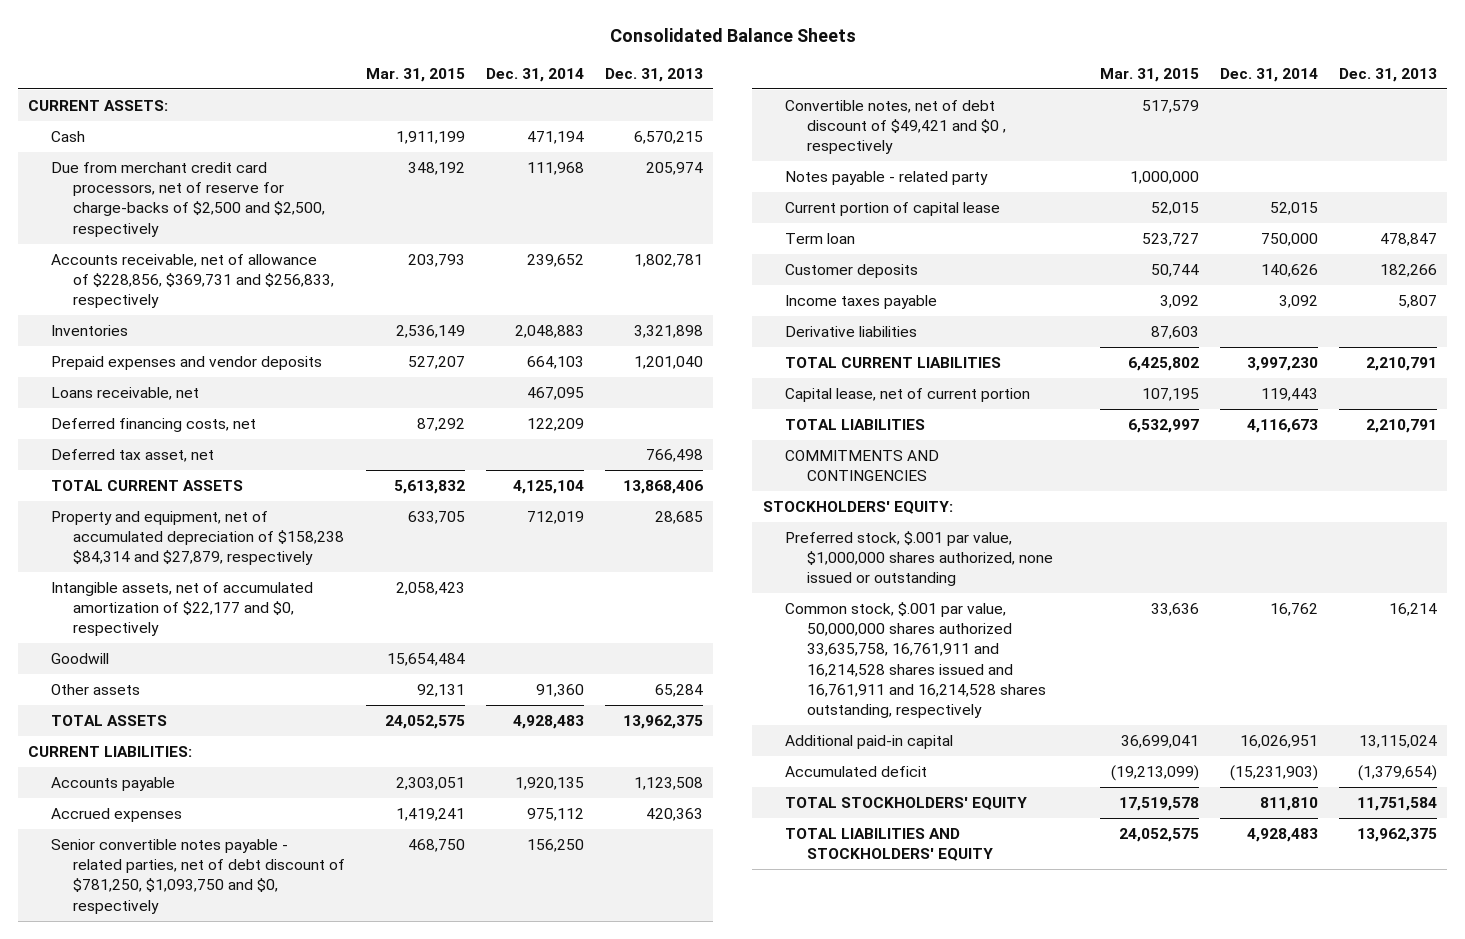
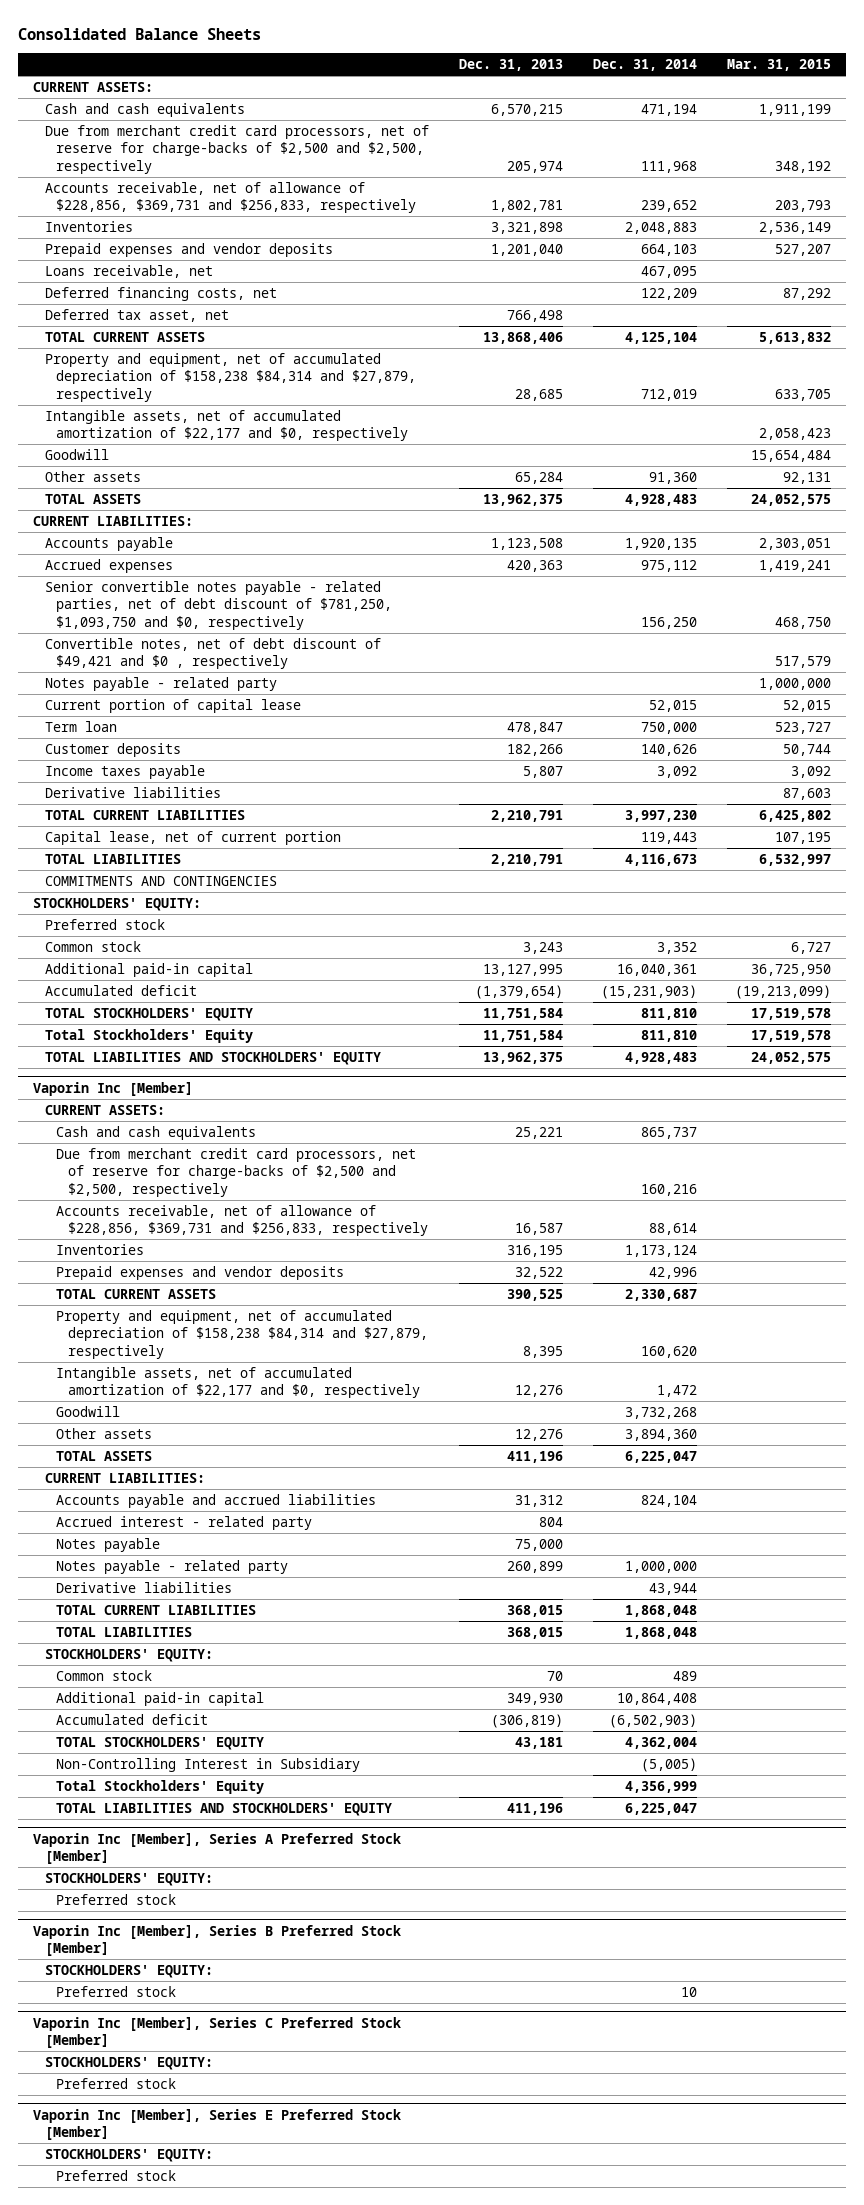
- | Mar. 31, 2015 | Dec. 31, 2014 | Dec. 31, 2013
+ | Dec. 31, 2013 | Dec. 31, 2014 | Mar. 31, 2015
- Cash | 1,911,199 | 471,194 | 6,570,215
+ Cash and cash equivalents | 6,570,215 | 471,194 | 1,911,199
- Preferred stock, $.001 par value, $1,000,000 shares authorized, none issued or outstanding
- Common stock, $.001 par value, 50,000,000 shares authorized 33,635,758, 16,761,911 and 16,214,528 shares issued and 16,761,911 and 16,214,528 shares outstanding, respectively | 33,636 | 16,762 | 16,214
- Additional paid-in capital | 36,699,041 | 16,026,951 | 13,115,024
+ Preferred stock
+ Common stock | 3,243 | 3,352 | 6,727
+ Additional paid-in capital | 13,127,995 | 16,040,361 | 36,725,950
+ Total Stockholders' Equity | 11,751,584 | 811,810 | 17,519,578
+ Vaporin Inc [Member]
+ CURRENT ASSETS:
+ Cash and cash equivalents | 25,221 | 865,737 |
+ Due from merchant credit card processors, net of reserve for charge-backs of $2,500 and $2,500, respectively | | 160,216 |
+ Accounts receivable, net of allowance of $228,856, $369,731 and $256,833, respectively | 16,587 | 88,614 |
+ Inventories | 316,195 | 1,173,124 |
+ Prepaid expenses and vendor deposits | 32,522 | 42,996 |
+ TOTAL CURRENT ASSETS | 390,525 | 2,330,687 |
+ Property and equipment, net of accumulated depreciation of $158,238 $84,314 and $27,879, respectively | 8,395 | 160,620 |
+ Intangible assets, net of accumulated amortization of $22,177 and $0, respectively | 12,276 | 1,472 |
+ Goodwill | | 3,732,268 |
+ Other assets | 12,276 | 3,894,360 |
+ TOTAL ASSETS | 411,196 | 6,225,047 |
+ CURRENT LIABILITIES:
+ Accounts payable and accrued liabilities | 31,312 | 824,104 |
+ Accrued interest - related party | 804 | |
+ Notes payable | 75,000 | |
+ Notes payable - related party | 260,899 | 1,000,000 |
+ Derivative liabilities | | 43,944 |
+ TOTAL CURRENT LIABILITIES | 368,015 | 1,868,048 |
+ TOTAL LIABILITIES | 368,015 | 1,868,048 |
+ STOCKHOLDERS' EQUITY:
+ Common stock | 70 | 489 |
+ Additional paid-in capital | 349,930 | 10,864,408 |
+ Accumulated deficit | (306,819) | (6,502,903) |
+ TOTAL STOCKHOLDERS' EQUITY | 43,181 | 4,362,004 |
+ Non-Controlling Interest in Subsidiary | | (5,005) |
+ Total Stockholders' Equity | | 4,356,999 |
+ TOTAL LIABILITIES AND STOCKHOLDERS' EQUITY | 411,196 | 6,225,047 |
+ Vaporin Inc [Member], Series A Preferred Stock [Member]
+ STOCKHOLDERS' EQUITY:
+ Preferred stock
+ Vaporin Inc [Member], Series B Preferred Stock [Member]
+ STOCKHOLDERS' EQUITY:
+ Preferred stock | | 10 |
+ Vaporin Inc [Member], Series C Preferred Stock [Member]
+ STOCKHOLDERS' EQUITY:
+ Preferred stock
+ Vaporin Inc [Member], Series E Preferred Stock [Member]
+ STOCKHOLDERS' EQUITY:
+ Preferred stock

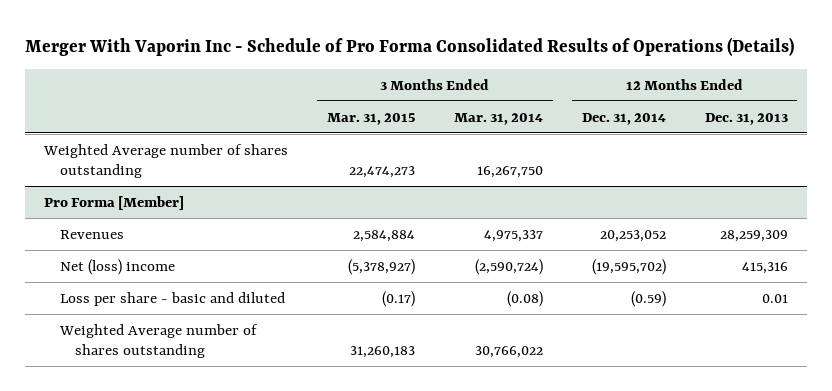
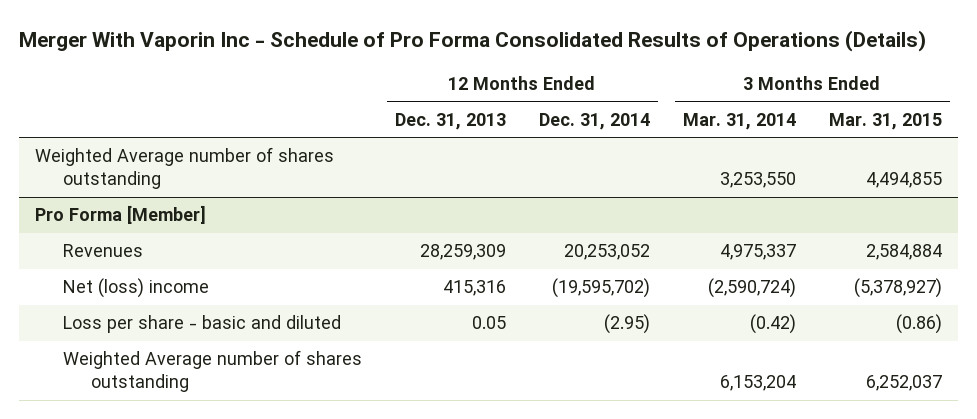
- | 3 Months Ended Mar. 31, 2015 | 3 Months Ended Mar. 31, 2014 | 12 Months Ended Dec. 31, 2014 | 12 Months Ended Dec. 31, 2013
+ | 12 Months Ended Dec. 31, 2013 | 12 Months Ended Dec. 31, 2014 | 3 Months Ended Mar. 31, 2014 | 3 Months Ended Mar. 31, 2015
- Weighted Average number of shares outstanding | 22,474,273 | 16,267,750 | |
+ Weighted Average number of shares outstanding | | | 3,253,550 | 4,494,855
@ Pro Forma [Member]
- Loss per share - basic and diluted | (0.17) | (0.08) | (0.59) | 0.01
- Weighted Average number of shares outstanding | 31,260,183 | 30,766,022 | |
+ Loss per share - basic and diluted | 0.05 | (2.95) | (0.42) | (0.86)
+ Weighted Average number of shares outstanding | | | 6,153,204 | 6,252,037

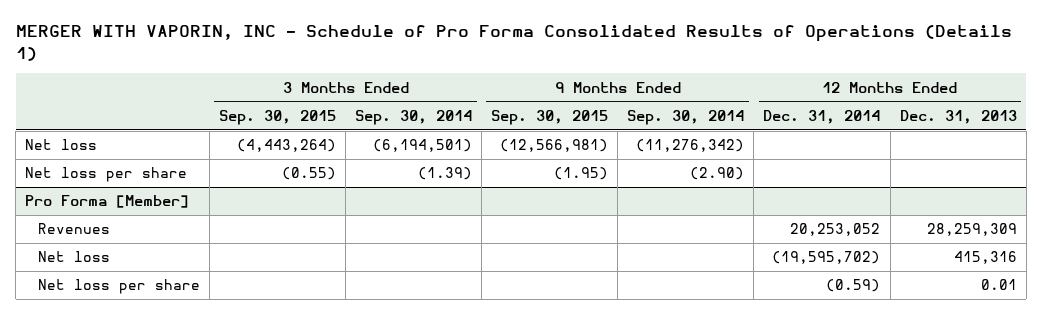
- Merger With Vaporin Inc - Schedule of Pro Forma Consolidated Results of Operations (Details)
+ MERGER WITH VAPORIN, INC - Schedule of Pro Forma Consolidated Results of Operations (Details 1)
- | 12 Months Ended Dec. 31, 2013 | 12 Months Ended Dec. 31, 2014 | 3 Months Ended Mar. 31, 2014 | 3 Months Ended Mar. 31, 2015
+ | 3 Months Ended Sep. 30, 2015 | 3 Months Ended Sep. 30, 2014 | 9 Months Ended Sep. 30, 2015 | 9 Months Ended Sep. 30, 2014 | 12 Months Ended Dec. 31, 2014 | 12 Months Ended Dec. 31, 2013
- Weighted Average number of shares outstanding | | | 3,253,550 | 4,494,855
+ Net loss | (4,443,264) | (6,194,501) | (12,566,981) | (11,276,342) | |
+ Net loss per share | (0.55) | (1.39) | (1.95) | (2.90) | |
@ Pro Forma [Member]
- Net (loss) income | 415,316 | (19,595,702) | (2,590,724) | (5,378,927)
- Loss per share - basic and diluted | 0.05 | (2.95) | (0.42) | (0.86)
- Weighted Average number of shares outstanding | | | 6,153,204 | 6,252,037
+ Net loss | | | | | (19,595,702) | 415,316
+ Net loss per share | | | | | (0.59) | 0.01

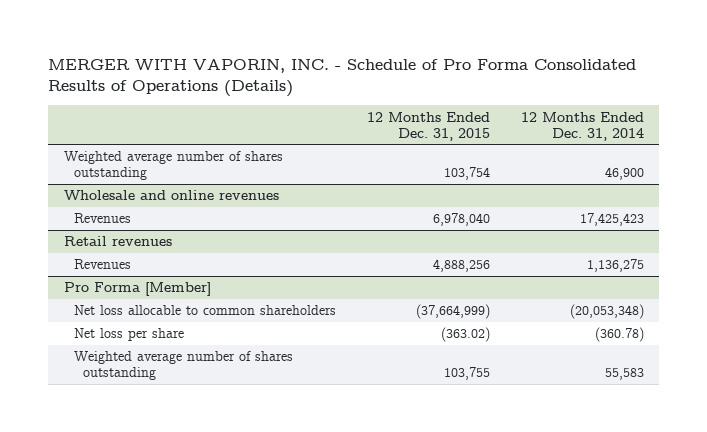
- MERGER WITH VAPORIN, INC - Schedule of Pro Forma Consolidated Results of Operations (Details 1)
+ MERGER WITH VAPORIN, INC. - Schedule of Pro Forma Consolidated Results of Operations (Details)
- | 3 Months Ended Sep. 30, 2015 | 3 Months Ended Sep. 30, 2014 | 9 Months Ended Sep. 30, 2015 | 9 Months Ended Sep. 30, 2014 | 12 Months Ended Dec. 31, 2014 | 12 Months Ended Dec. 31, 2013
+ | 12 Months Ended Dec. 31, 2015 | 12 Months Ended Dec. 31, 2014
- Net loss | (4,443,264) | (6,194,501) | (12,566,981) | (11,276,342) | |
- Net loss per share | (0.55) | (1.39) | (1.95) | (2.90) | |
+ Weighted average number of shares outstanding | 103,754 | 46,900
+ Wholesale and online revenues
+ Revenues | 6,978,040 | 17,425,423
+ Retail revenues
+ Revenues | 4,888,256 | 1,136,275
@ Pro Forma [Member]
- Revenues | | | | | 20,253,052 | 28,259,309
- Net loss | | | | | (19,595,702) | 415,316
- Net loss per share | | | | | (0.59) | 0.01
+ Net loss allocable to common shareholders | (37,664,999) | (20,053,348)
+ Net loss per share | (363.02) | (360.78)
+ Weighted average number of shares outstanding | 103,755 | 55,583

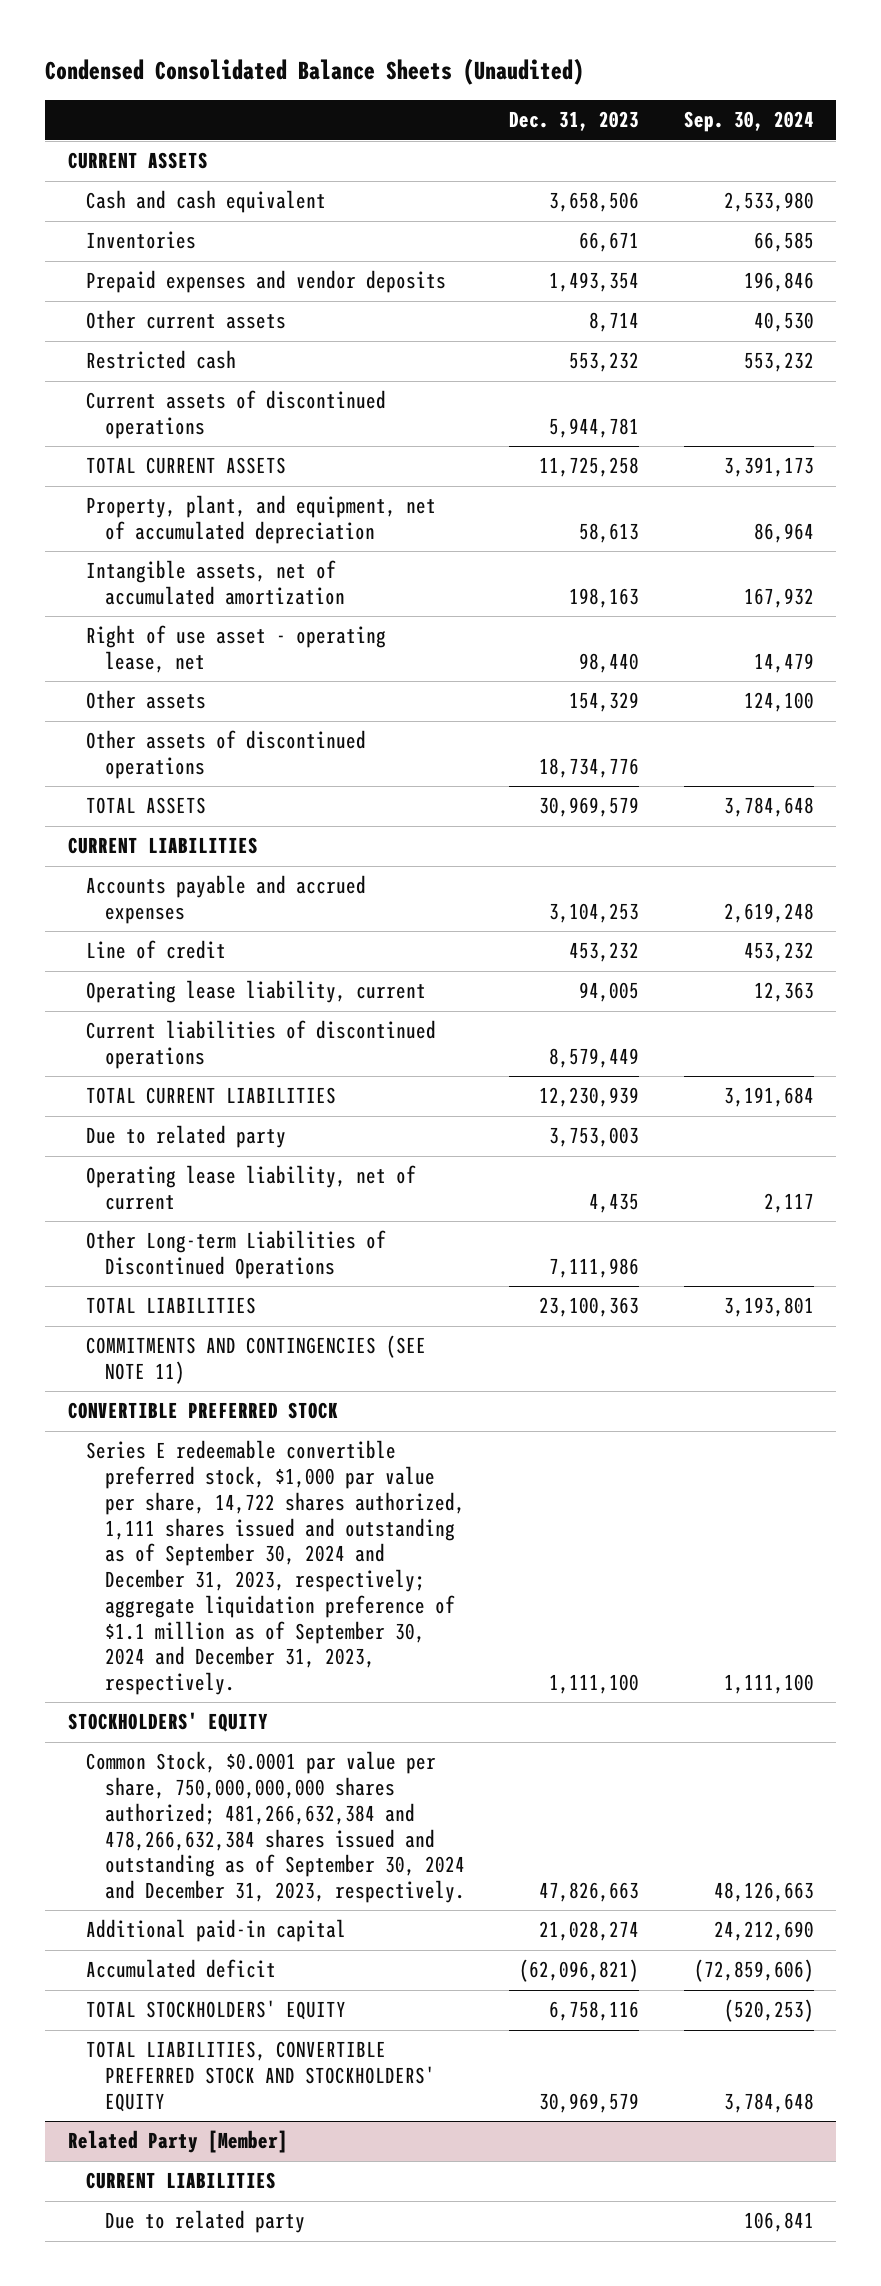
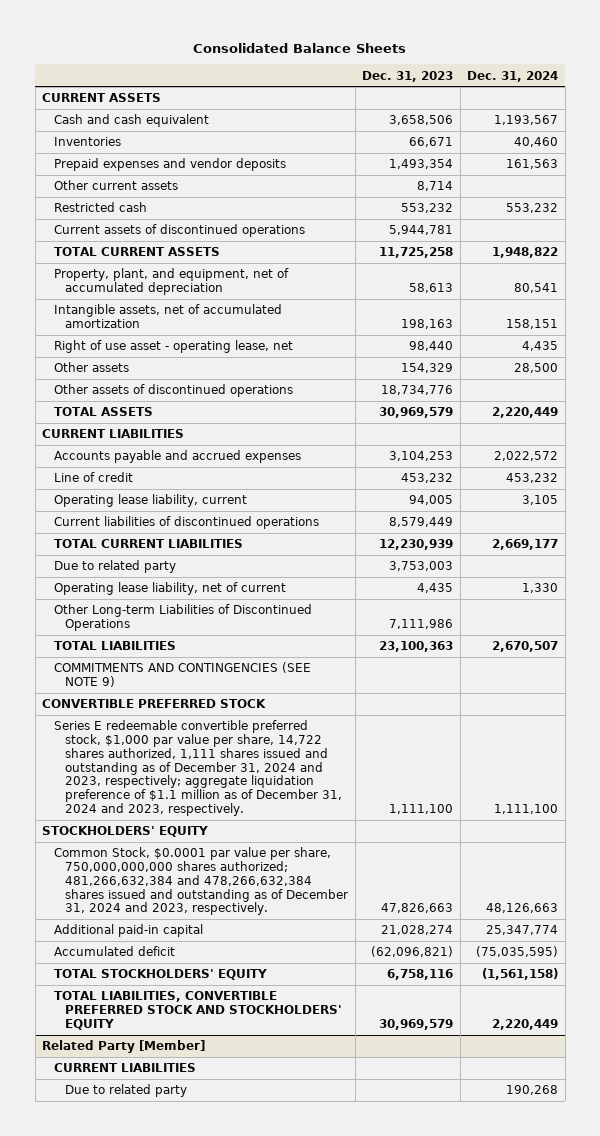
- Condensed Consolidated Balance Sheets (Unaudited)
+ Consolidated Balance Sheets
- | Dec. 31, 2023 | Sep. 30, 2024
+ | Dec. 31, 2023 | Dec. 31, 2024
- COMMITMENTS AND CONTINGENCIES (SEE NOTE 11)
+ COMMITMENTS AND CONTINGENCIES (SEE NOTE 9)
- Series E redeemable convertible preferred stock, $1,000 par value per share, 14,722 shares authorized, 1,111 shares issued and outstanding as of September 30, 2024 and December 31, 2023, respectively; aggregate liquidation preference of $1.1 million as of September 30, 2024 and December 31, 2023, respectively. | 1,111,100 | 1,111,100
+ Series E redeemable convertible preferred stock, $1,000 par value per share, 14,722 shares authorized, 1,111 shares issued and outstanding as of December 31, 2024 and 2023, respectively; aggregate liquidation preference of $1.1 million as of December 31, 2024 and 2023, respectively. | 1,111,100 | 1,111,100
- Common Stock, $0.0001 par value per share, 750,000,000,000 shares authorized; 481,266,632,384 and 478,266,632,384 shares issued and outstanding as of September 30, 2024 and December 31, 2023, respectively. | 47,826,663 | 48,126,663
+ Common Stock, $0.0001 par value per share, 750,000,000,000 shares authorized; 481,266,632,384 and 478,266,632,384 shares issued and outstanding as of December 31, 2024 and 2023, respectively. | 47,826,663 | 48,126,663

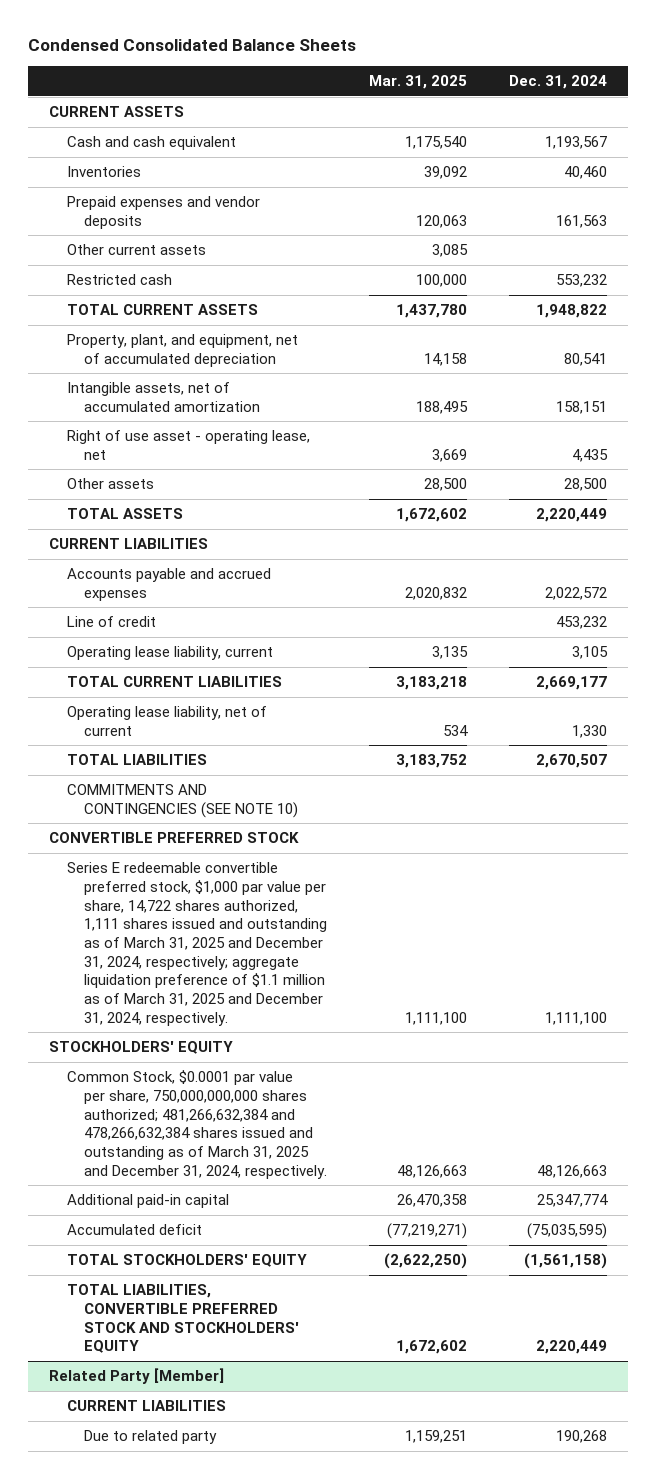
- Consolidated Balance Sheets
+ Condensed Consolidated Balance Sheets
- | Dec. 31, 2023 | Dec. 31, 2024
+ | Mar. 31, 2025 | Dec. 31, 2024
- Current assets of discontinued operations | 5,944,781 |
- Other assets of discontinued operations | 18,734,776 |
- Current liabilities of discontinued operations | 8,579,449 |
- Due to related party | 3,753,003 |
- Other Long-term Liabilities of Discontinued Operations | 7,111,986 |
- COMMITMENTS AND CONTINGENCIES (SEE NOTE 9)
+ COMMITMENTS AND CONTINGENCIES (SEE NOTE 10)
- Series E redeemable convertible preferred stock, $1,000 par value per share, 14,722 shares authorized, 1,111 shares issued and outstanding as of December 31, 2024 and 2023, respectively; aggregate liquidation preference of $1.1 million as of December 31, 2024 and 2023, respectively. | 1,111,100 | 1,111,100
+ Series E redeemable convertible preferred stock, $1,000 par value per share, 14,722 shares authorized, 1,111 shares issued and outstanding as of March 31, 2025 and December 31, 2024, respectively; aggregate liquidation preference of $1.1 million as of March 31, 2025 and December 31, 2024, respectively. | 1,111,100 | 1,111,100
- Common Stock, $0.0001 par value per share, 750,000,000,000 shares authorized; 481,266,632,384 and 478,266,632,384 shares issued and outstanding as of December 31, 2024 and 2023, respectively. | 47,826,663 | 48,126,663
+ Common Stock, $0.0001 par value per share, 750,000,000,000 shares authorized; 481,266,632,384 and 478,266,632,384 shares issued and outstanding as of March 31, 2025 and December 31, 2024, respectively. | 48,126,663 | 48,126,663

